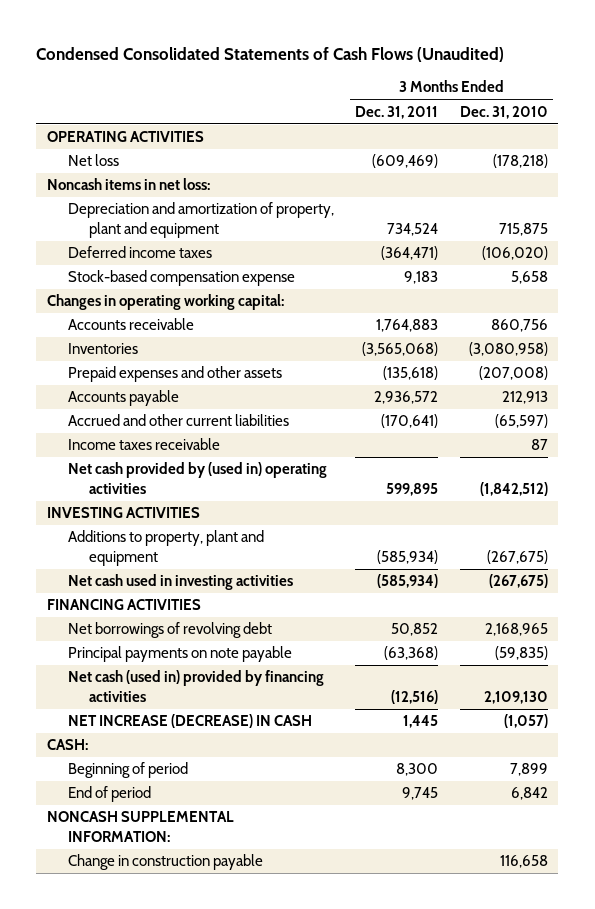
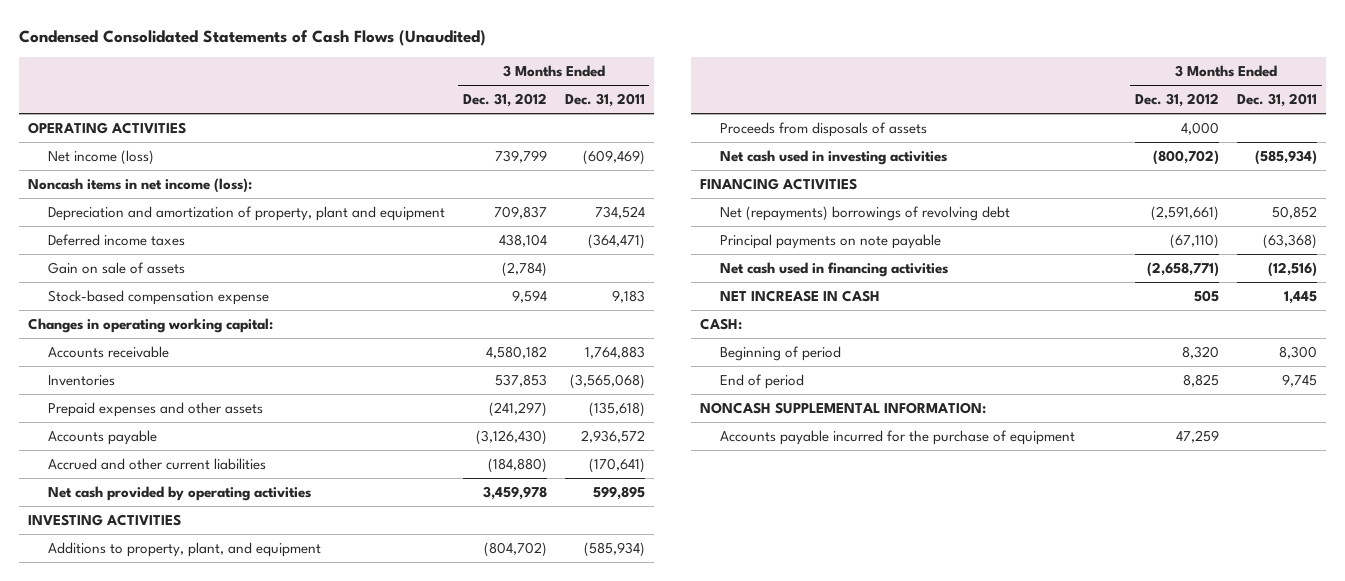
- | 3 Months Ended Dec. 31, 2011 | 3 Months Ended Dec. 31, 2010
+ | 3 Months Ended Dec. 31, 2012 | 3 Months Ended Dec. 31, 2011
- Net loss | (609,469) | (178,218)
- Noncash items in net loss:
+ Net income (loss) | 739,799 | (609,469)
+ Noncash items in net income (loss):
+ Gain on sale of assets | (2,784) |
- Income taxes receivable | | 87
- Net cash provided by (used in) operating activities | 599,895 | (1,842,512)
+ Net cash provided by operating activities | 3,459,978 | 599,895
- Additions to property, plant and equipment | (585,934) | (267,675)
+ Additions to property, plant, and equipment | (804,702) | (585,934)
+ Proceeds from disposals of assets | 4,000 |
- Net borrowings of revolving debt | 50,852 | 2,168,965
+ Net (repayments) borrowings of revolving debt | (2,591,661) | 50,852
- Net cash (used in) provided by financing activities | (12,516) | 2,109,130
- NET INCREASE (DECREASE) IN CASH | 1,445 | (1,057)
+ Net cash used in financing activities | (2,658,771) | (12,516)
+ NET INCREASE IN CASH | 505 | 1,445
- Change in construction payable | | 116,658
+ Accounts payable incurred for the purchase of equipment | 47,259 |

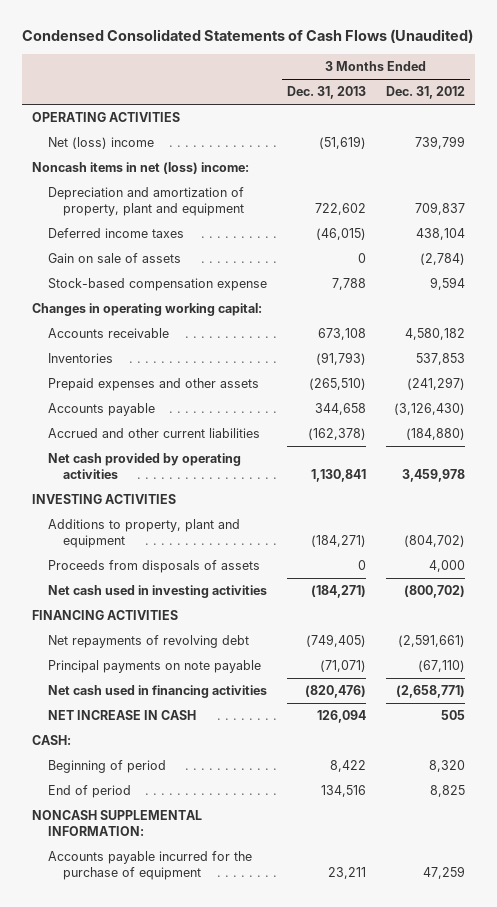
- | 3 Months Ended Dec. 31, 2012 | 3 Months Ended Dec. 31, 2011
+ | 3 Months Ended Dec. 31, 2013 | 3 Months Ended Dec. 31, 2012
- Net income (loss) | 739,799 | (609,469)
- Noncash items in net income (loss):
+ Net (loss) income | (51,619) | 739,799
+ Noncash items in net (loss) income:
- Additions to property, plant, and equipment | (804,702) | (585,934)
+ Additions to property, plant and equipment | (184,271) | (804,702)
- Net (repayments) borrowings of revolving debt | (2,591,661) | 50,852
+ Net repayments of revolving debt | (749,405) | (2,591,661)

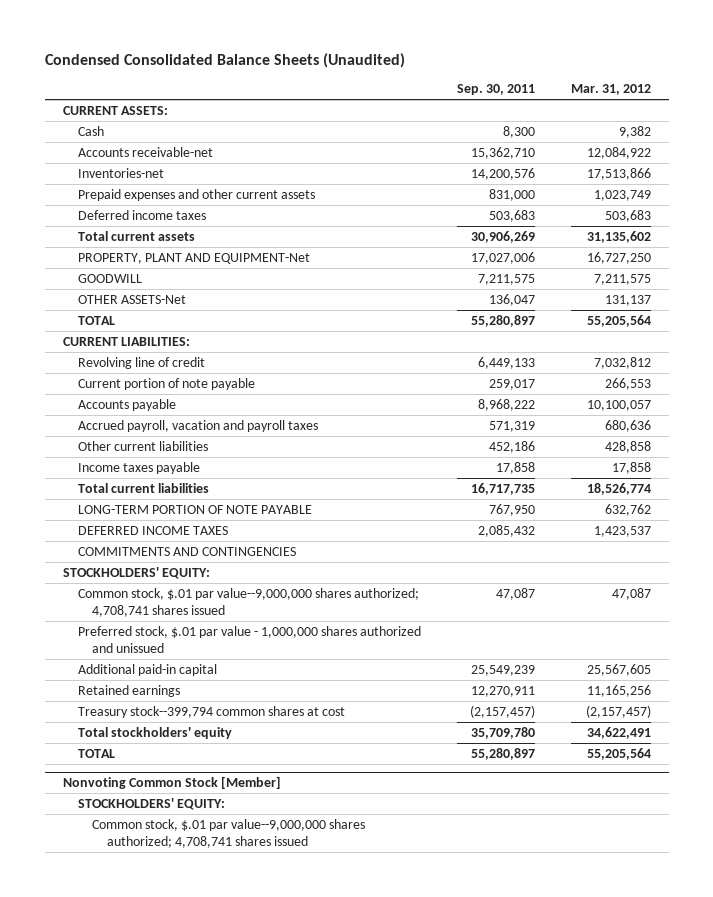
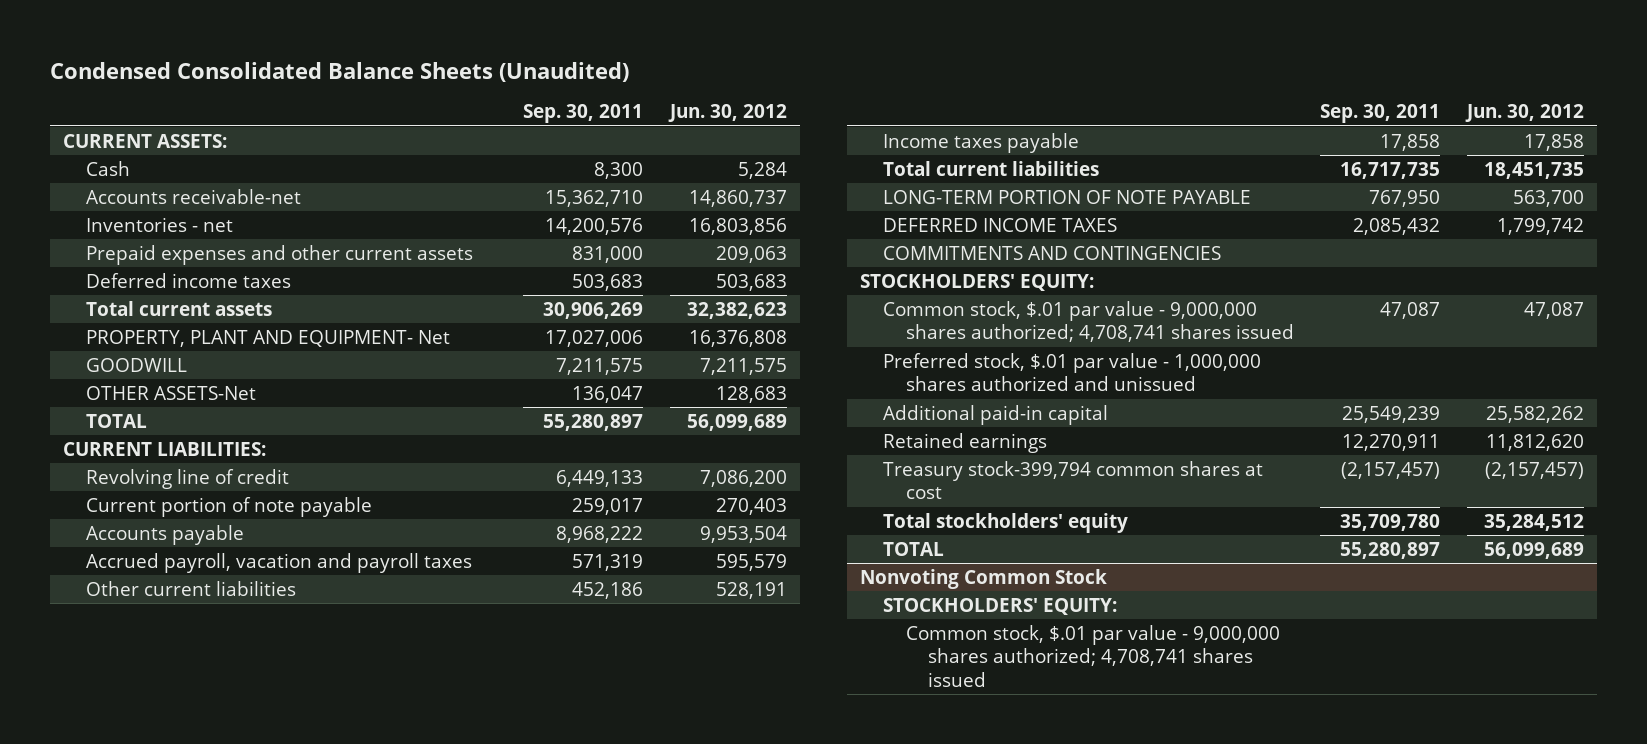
- | Sep. 30, 2011 | Mar. 31, 2012
+ | Sep. 30, 2011 | Jun. 30, 2012
- Inventories-net | 14,200,576 | 17,513,866
+ Inventories - net | 14,200,576 | 16,803,856
- PROPERTY, PLANT AND EQUIPMENT-Net | 17,027,006 | 16,727,250
+ PROPERTY, PLANT AND EQUIPMENT- Net | 17,027,006 | 16,376,808
- Common stock, $.01 par value--9,000,000 shares authorized; 4,708,741 shares issued | 47,087 | 47,087
+ Common stock, $.01 par value - 9,000,000 shares authorized; 4,708,741 shares issued | 47,087 | 47,087
- Treasury stock--399,794 common shares at cost | (2,157,457) | (2,157,457)
+ Treasury stock-399,794 common shares at cost | (2,157,457) | (2,157,457)
- Nonvoting Common Stock [Member]
+ Nonvoting Common Stock
- Common stock, $.01 par value--9,000,000 shares authorized; 4,708,741 shares issued
+ Common stock, $.01 par value - 9,000,000 shares authorized; 4,708,741 shares issued

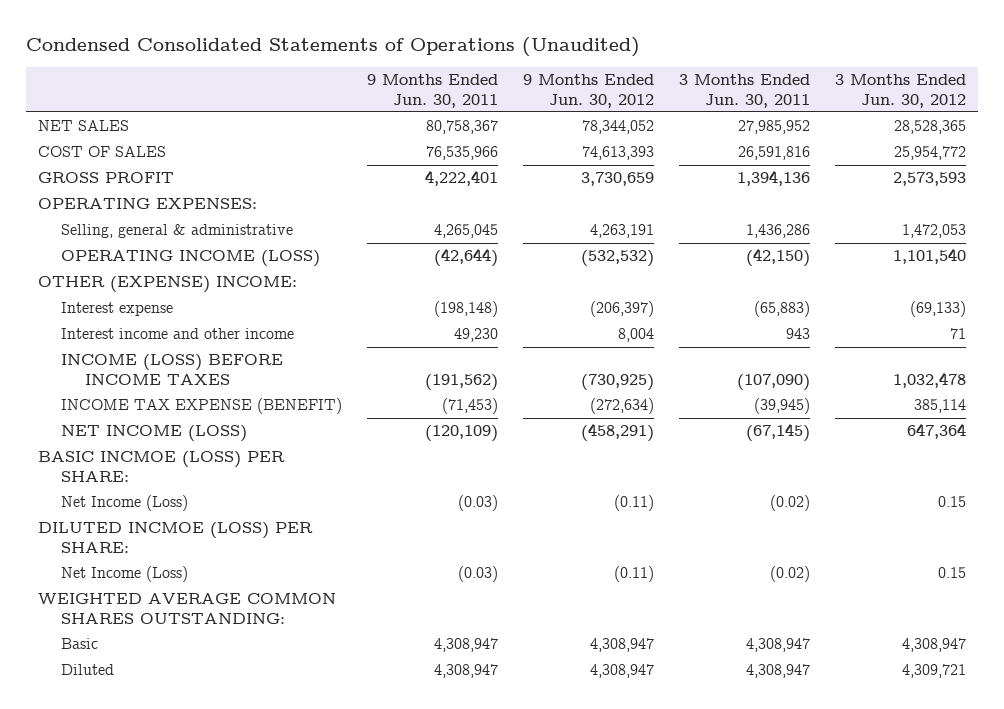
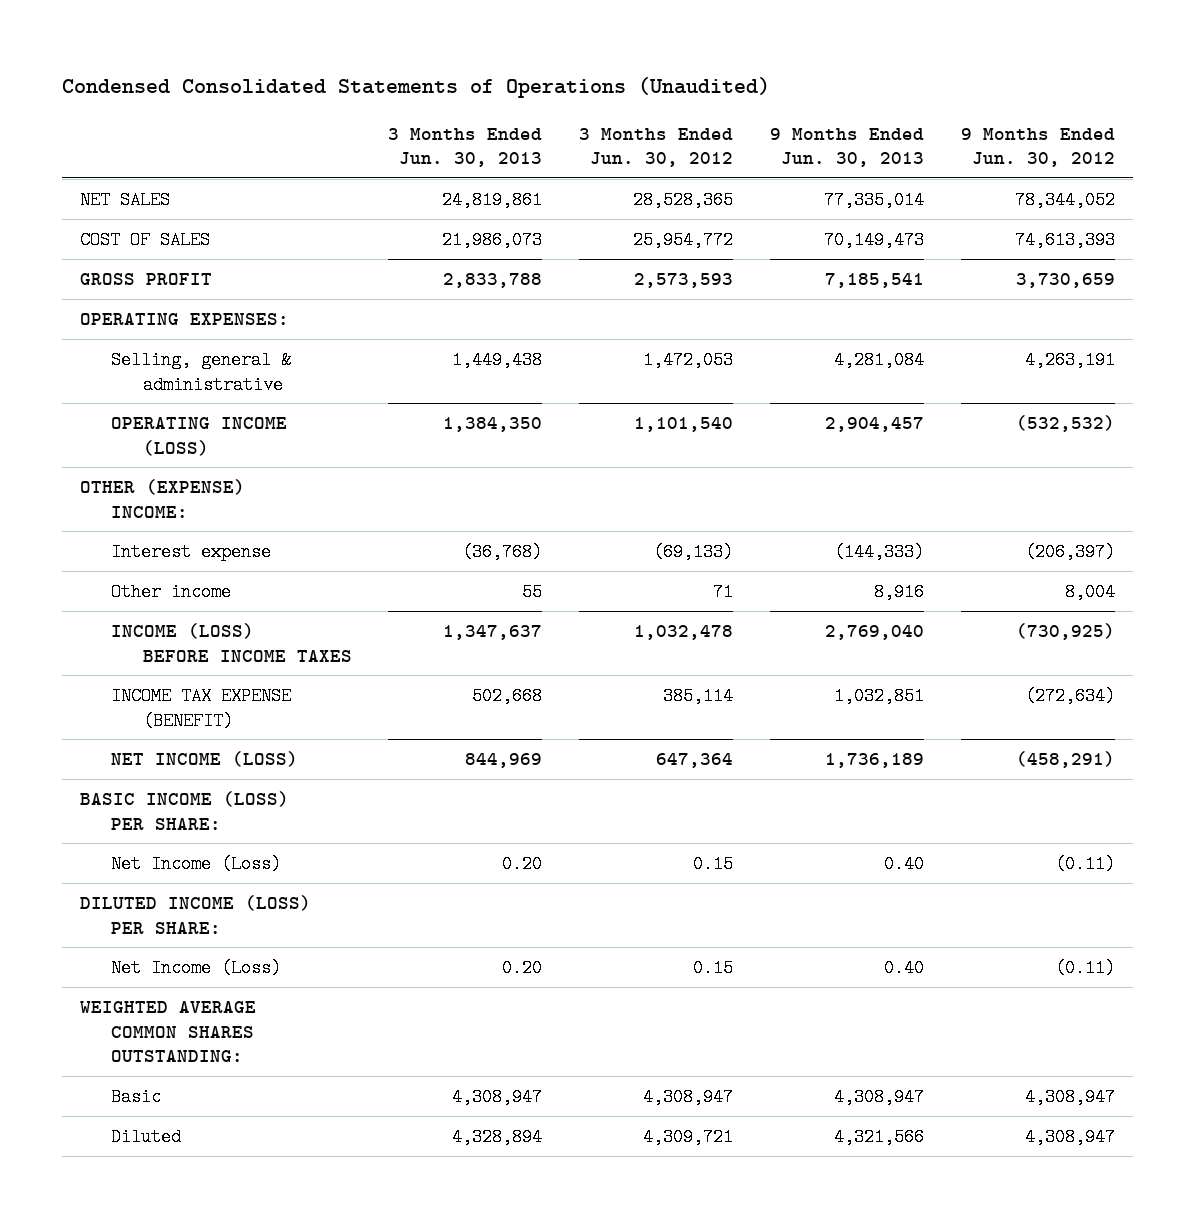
- | 9 Months Ended Jun. 30, 2011 | 9 Months Ended Jun. 30, 2012 | 3 Months Ended Jun. 30, 2011 | 3 Months Ended Jun. 30, 2012
+ | 3 Months Ended Jun. 30, 2013 | 3 Months Ended Jun. 30, 2012 | 9 Months Ended Jun. 30, 2013 | 9 Months Ended Jun. 30, 2012
- Interest income and other income | 49,230 | 8,004 | 943 | 71
+ Other income | 55 | 71 | 8,916 | 8,004
- BASIC INCMOE (LOSS) PER SHARE:
+ BASIC INCOME (LOSS) PER SHARE:
- DILUTED INCMOE (LOSS) PER SHARE:
+ DILUTED INCOME (LOSS) PER SHARE:

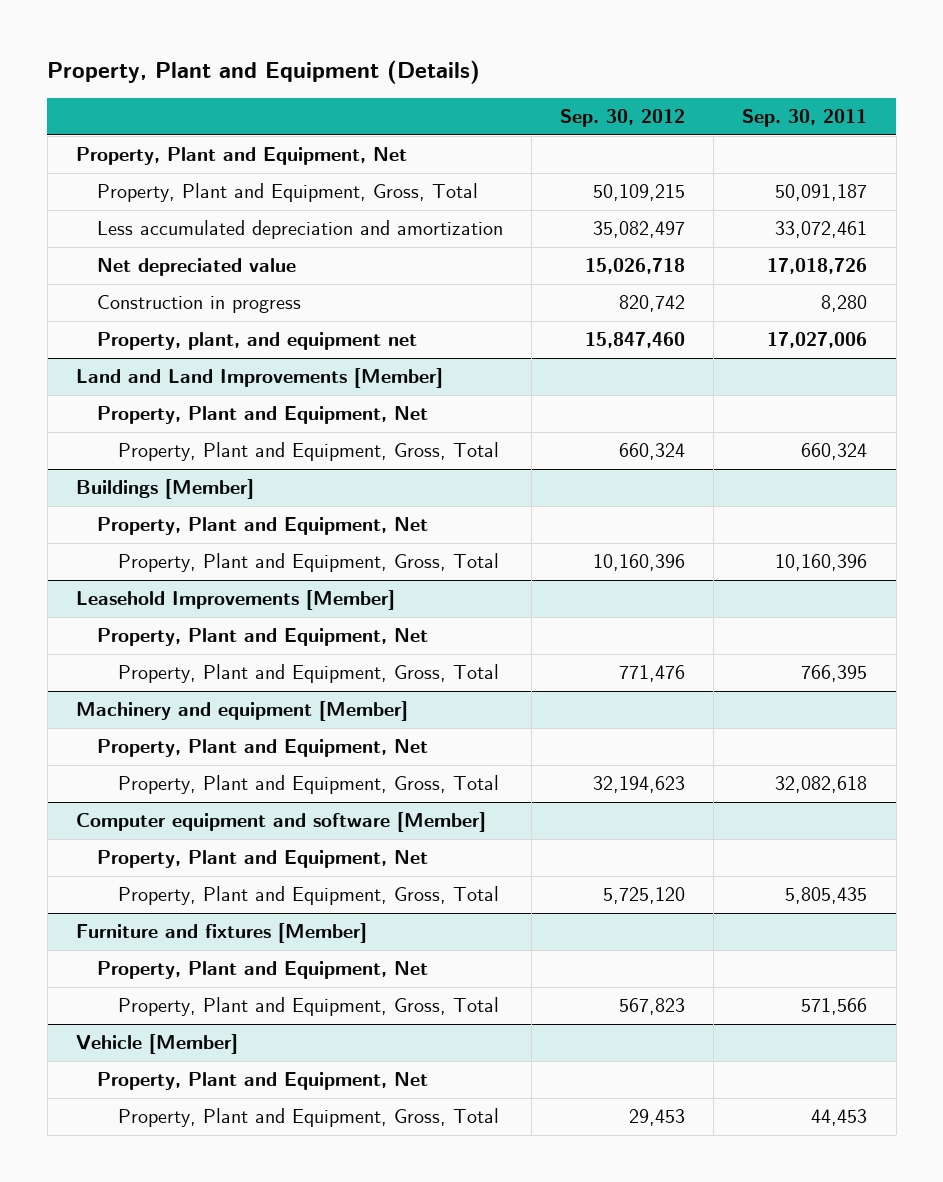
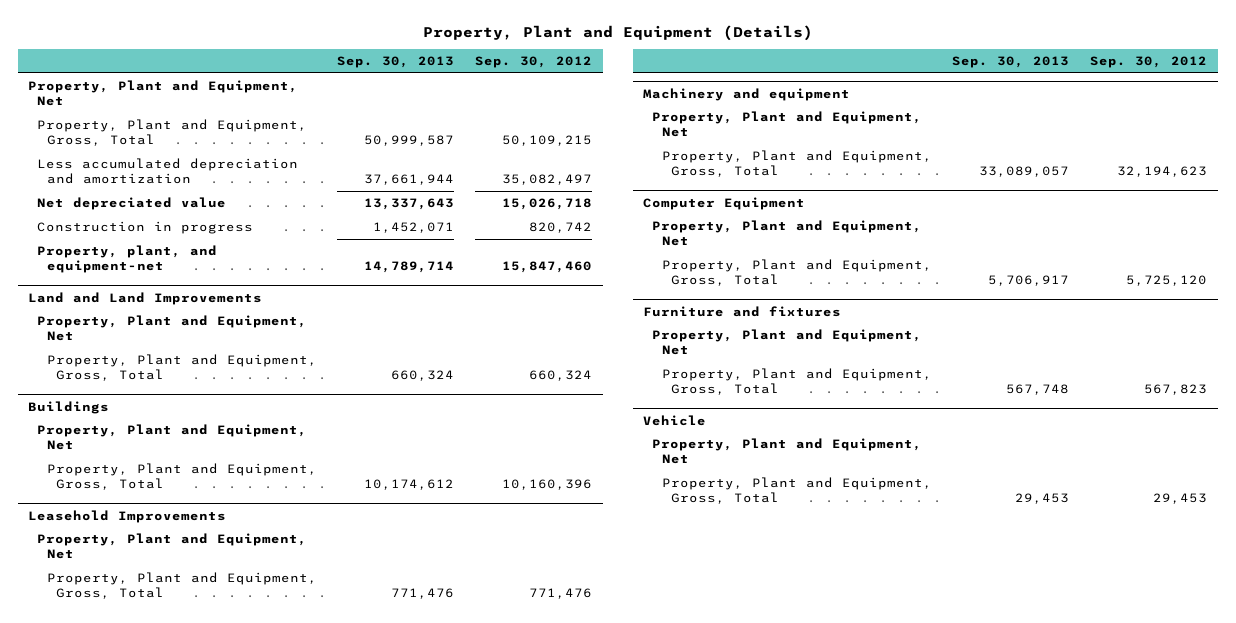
- | Sep. 30, 2012 | Sep. 30, 2011
+ | Sep. 30, 2013 | Sep. 30, 2012
- Property, plant, and equipment net | 15,847,460 | 17,027,006
- Land and Land Improvements [Member]
+ Property, plant, and equipment-net | 14,789,714 | 15,847,460
+ Land and Land Improvements
- Buildings [Member]
+ Buildings
- Leasehold Improvements [Member]
+ Leasehold Improvements
- Machinery and equipment [Member]
+ Machinery and equipment
- Computer equipment and software [Member]
+ Computer Equipment
- Furniture and fixtures [Member]
+ Furniture and fixtures
- Vehicle [Member]
+ Vehicle

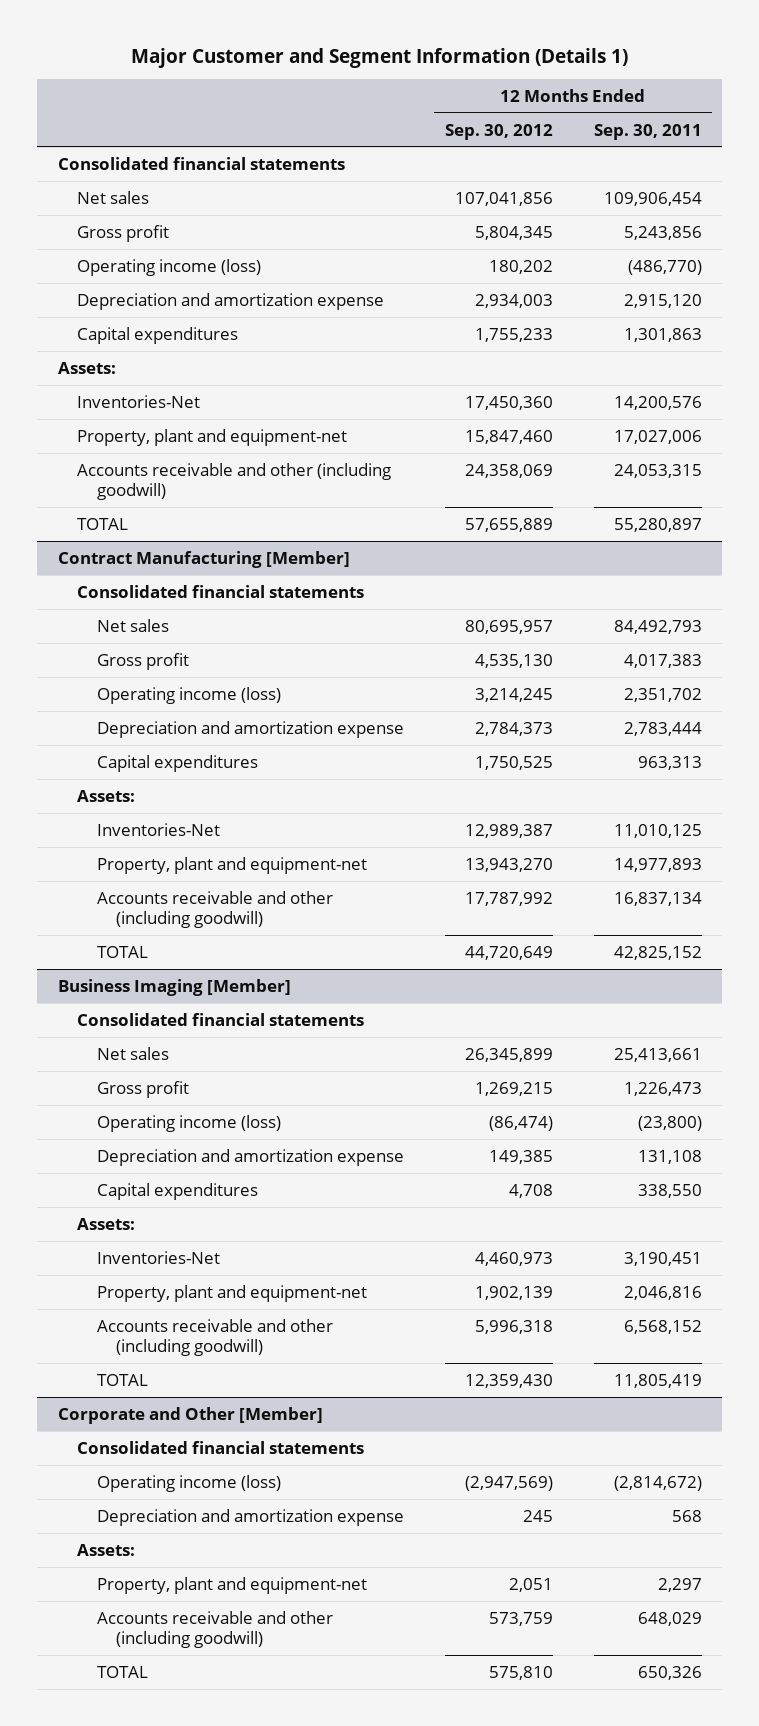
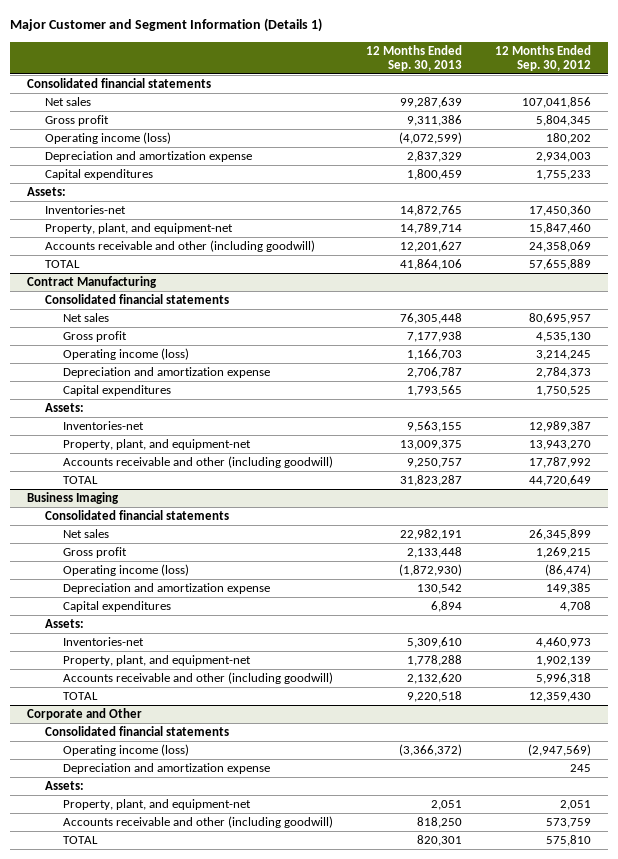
- | 12 Months Ended Sep. 30, 2012 | 12 Months Ended Sep. 30, 2011
+ | 12 Months Ended Sep. 30, 2013 | 12 Months Ended Sep. 30, 2012
- Inventories-Net | 17,450,360 | 14,200,576
- Property, plant and equipment-net | 15,847,460 | 17,027,006
+ Inventories-net | 14,872,765 | 17,450,360
+ Property, plant, and equipment-net | 14,789,714 | 15,847,460
- Contract Manufacturing [Member]
+ Contract Manufacturing
- Inventories-Net | 12,989,387 | 11,010,125
- Property, plant and equipment-net | 13,943,270 | 14,977,893
+ Inventories-net | 9,563,155 | 12,989,387
+ Property, plant, and equipment-net | 13,009,375 | 13,943,270
- Business Imaging [Member]
+ Business Imaging
- Inventories-Net | 4,460,973 | 3,190,451
- Property, plant and equipment-net | 1,902,139 | 2,046,816
+ Inventories-net | 5,309,610 | 4,460,973
+ Property, plant, and equipment-net | 1,778,288 | 1,902,139
- Corporate and Other [Member]
+ Corporate and Other
- Property, plant and equipment-net | 2,051 | 2,297
+ Property, plant, and equipment-net | 2,051 | 2,051

